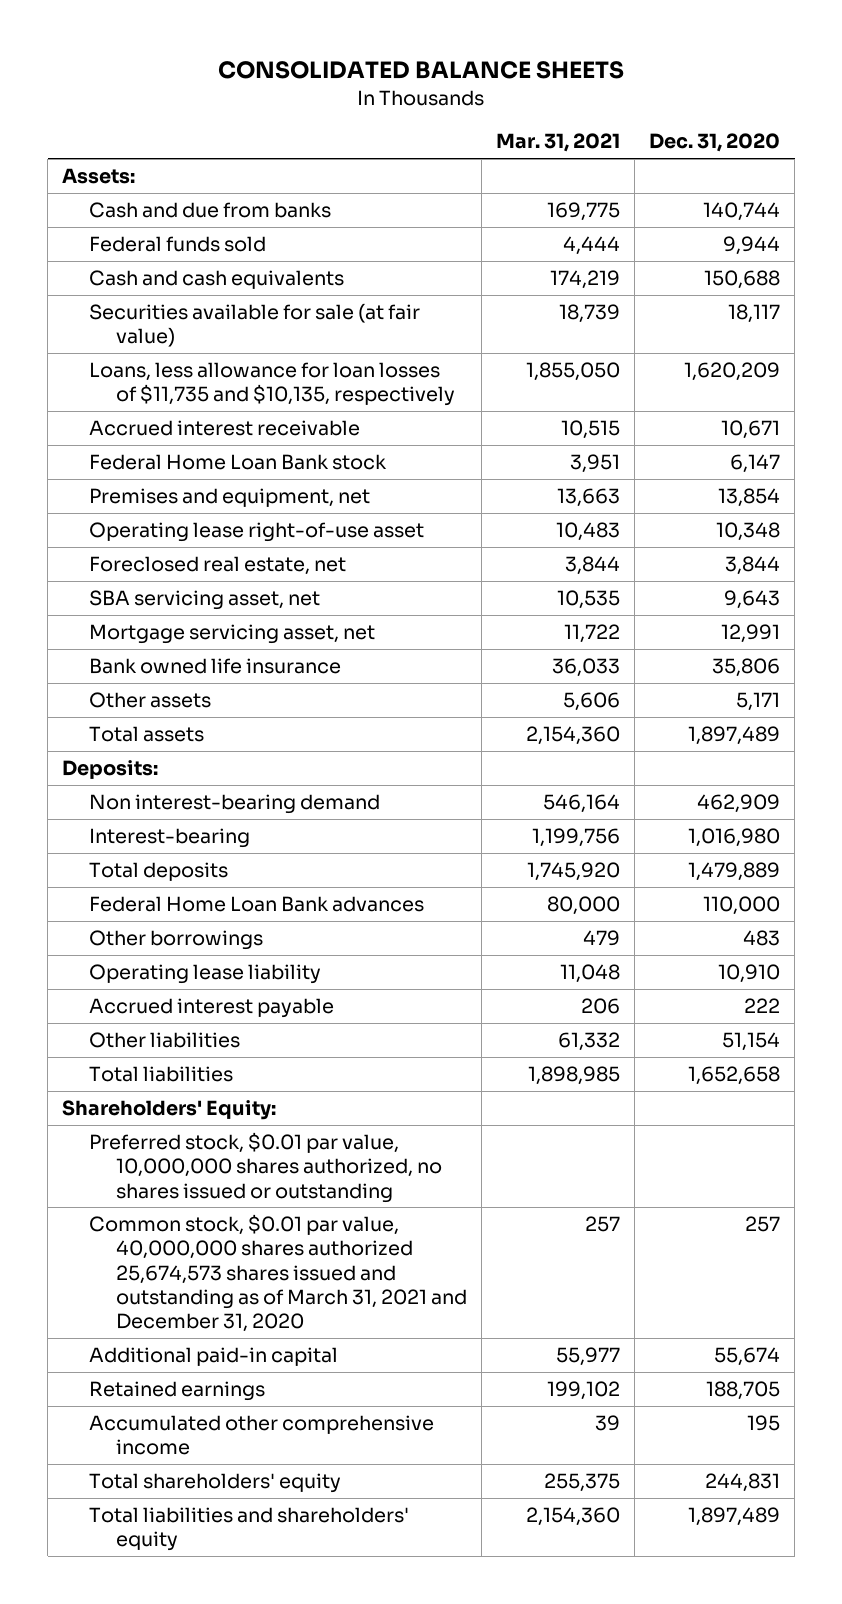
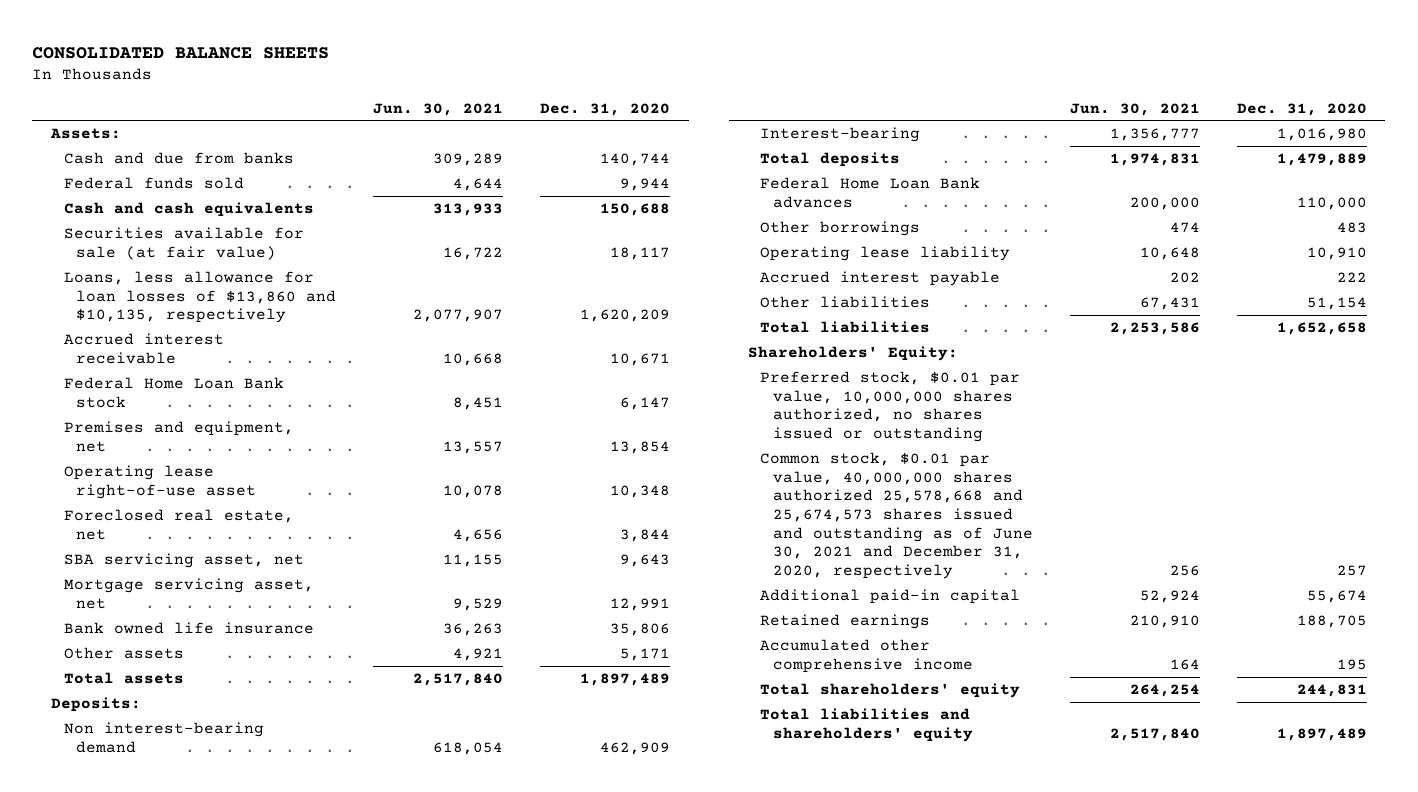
- | Mar. 31, 2021 | Dec. 31, 2020
+ | Jun. 30, 2021 | Dec. 31, 2020
- Loans, less allowance for loan losses of $11,735 and $10,135, respectively | 1,855,050 | 1,620,209
+ Loans, less allowance for loan losses of $13,860 and $10,135, respectively | 2,077,907 | 1,620,209
- Common stock, $0.01 par value, 40,000,000 shares authorized 25,674,573 shares issued and outstanding as of March 31, 2021 and December 31, 2020 | 257 | 257
+ Common stock, $0.01 par value, 40,000,000 shares authorized 25,578,668 and 25,674,573 shares issued and outstanding as of June 30, 2021 and December 31, 2020, respectively | 256 | 257

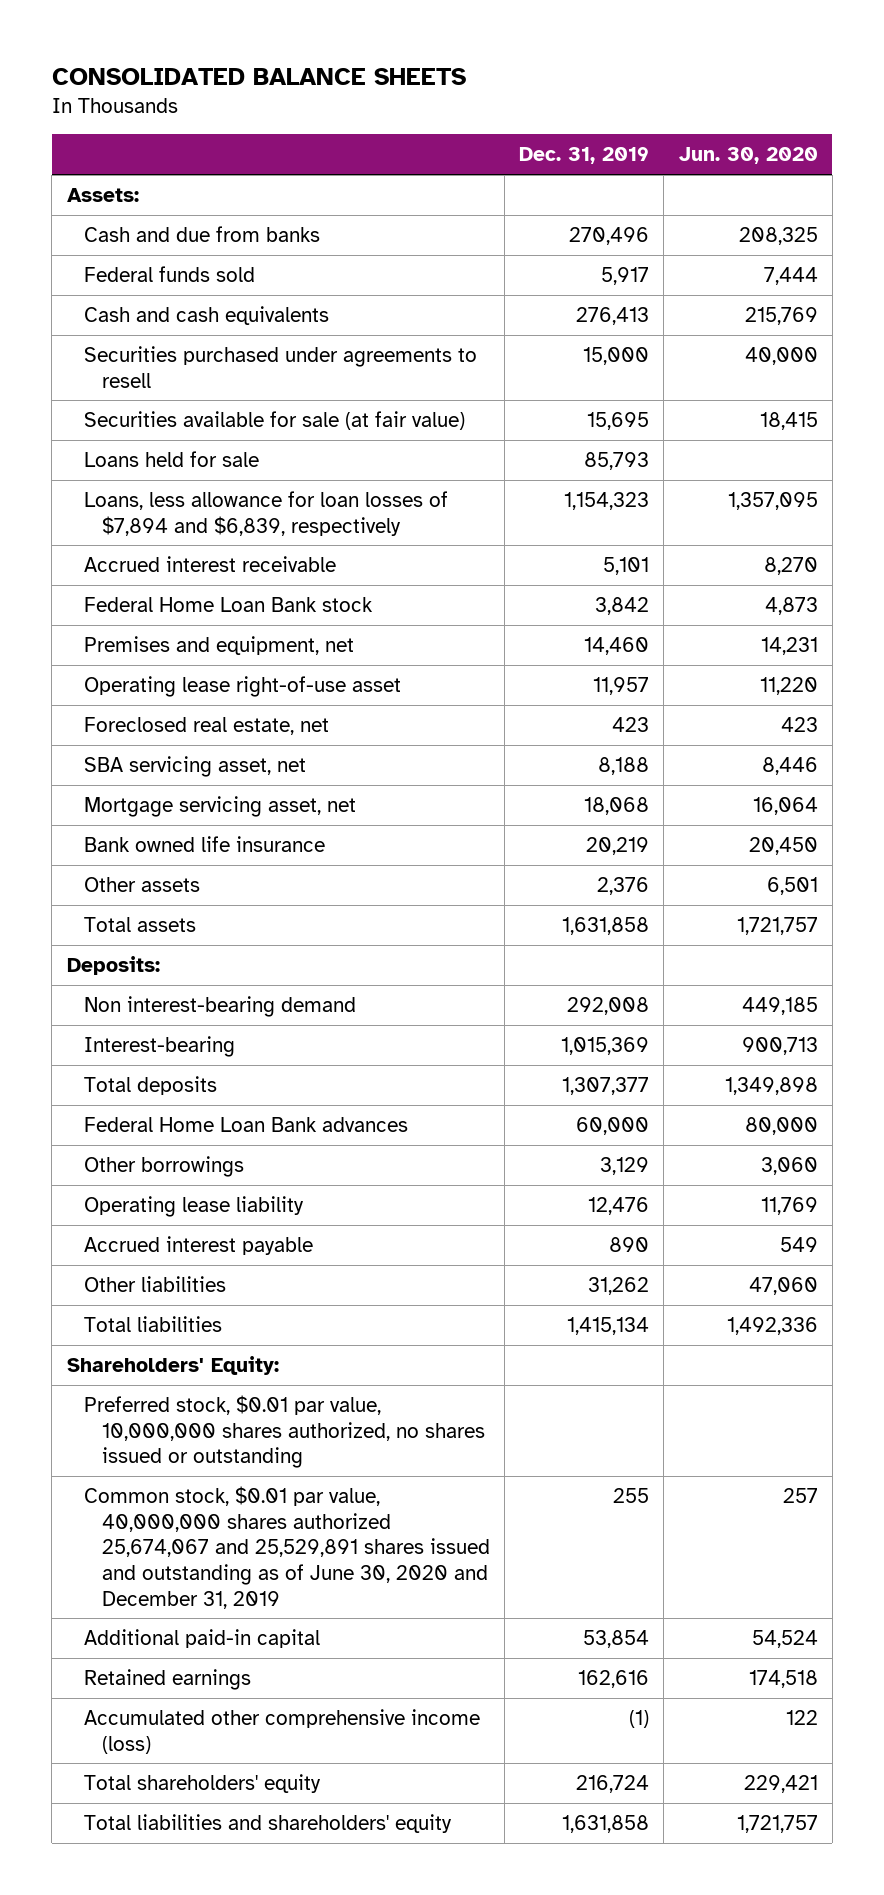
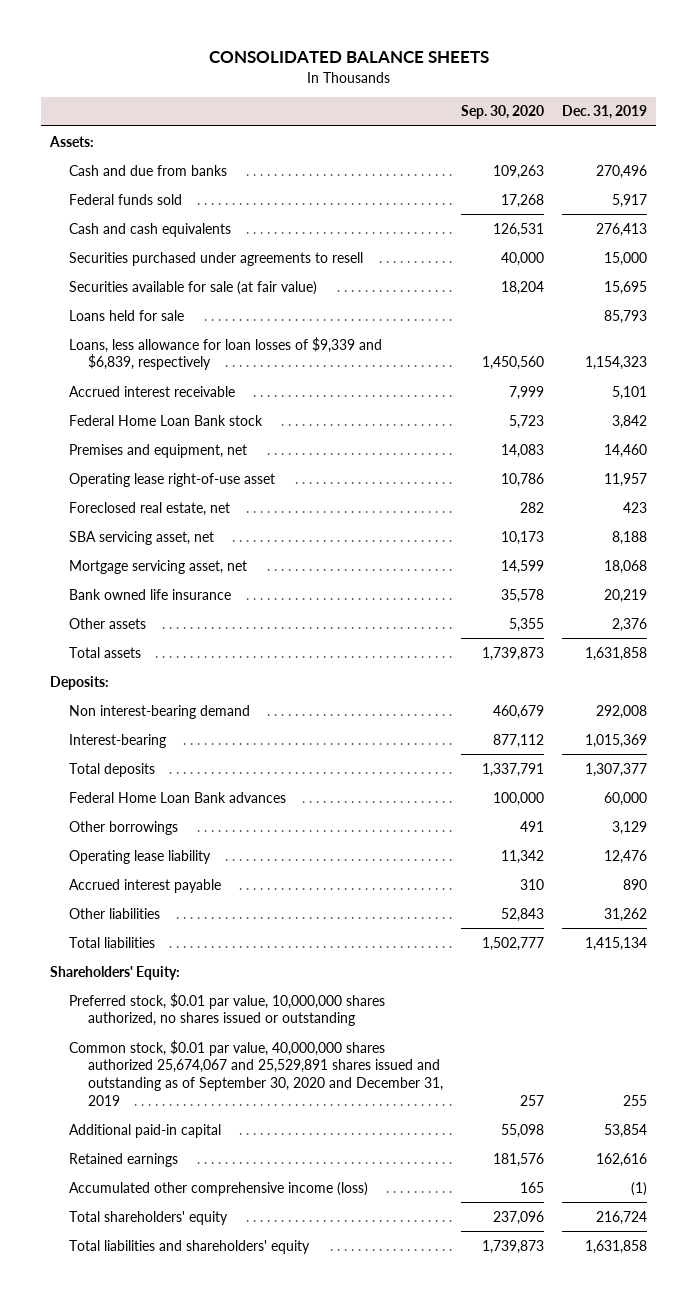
- | Dec. 31, 2019 | Jun. 30, 2020
+ | Sep. 30, 2020 | Dec. 31, 2019
- Loans, less allowance for loan losses of $7,894 and $6,839, respectively | 1,154,323 | 1,357,095
+ Loans, less allowance for loan losses of $9,339 and $6,839, respectively | 1,450,560 | 1,154,323
- Common stock, $0.01 par value, 40,000,000 shares authorized 25,674,067 and 25,529,891 shares issued and outstanding as of June 30, 2020 and December 31, 2019 | 255 | 257
+ Common stock, $0.01 par value, 40,000,000 shares authorized 25,674,067 and 25,529,891 shares issued and outstanding as of September 30, 2020 and December 31, 2019 | 257 | 255

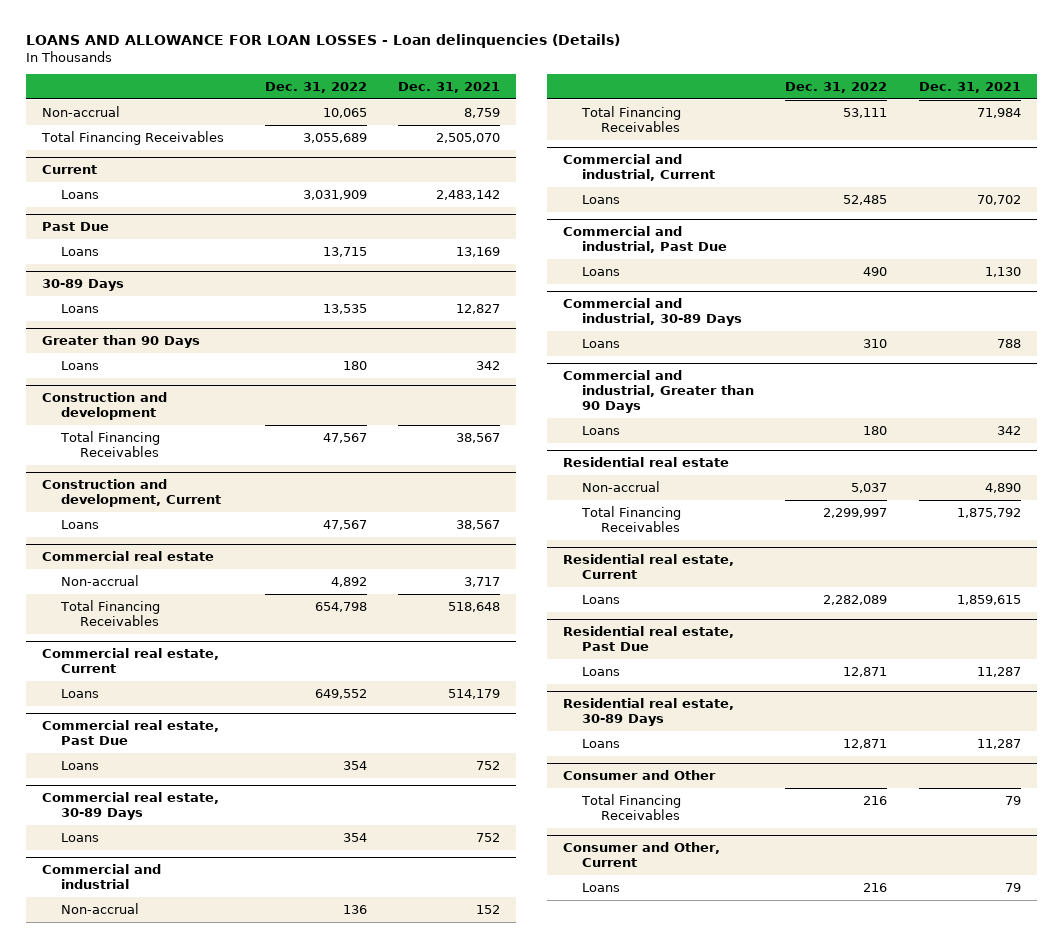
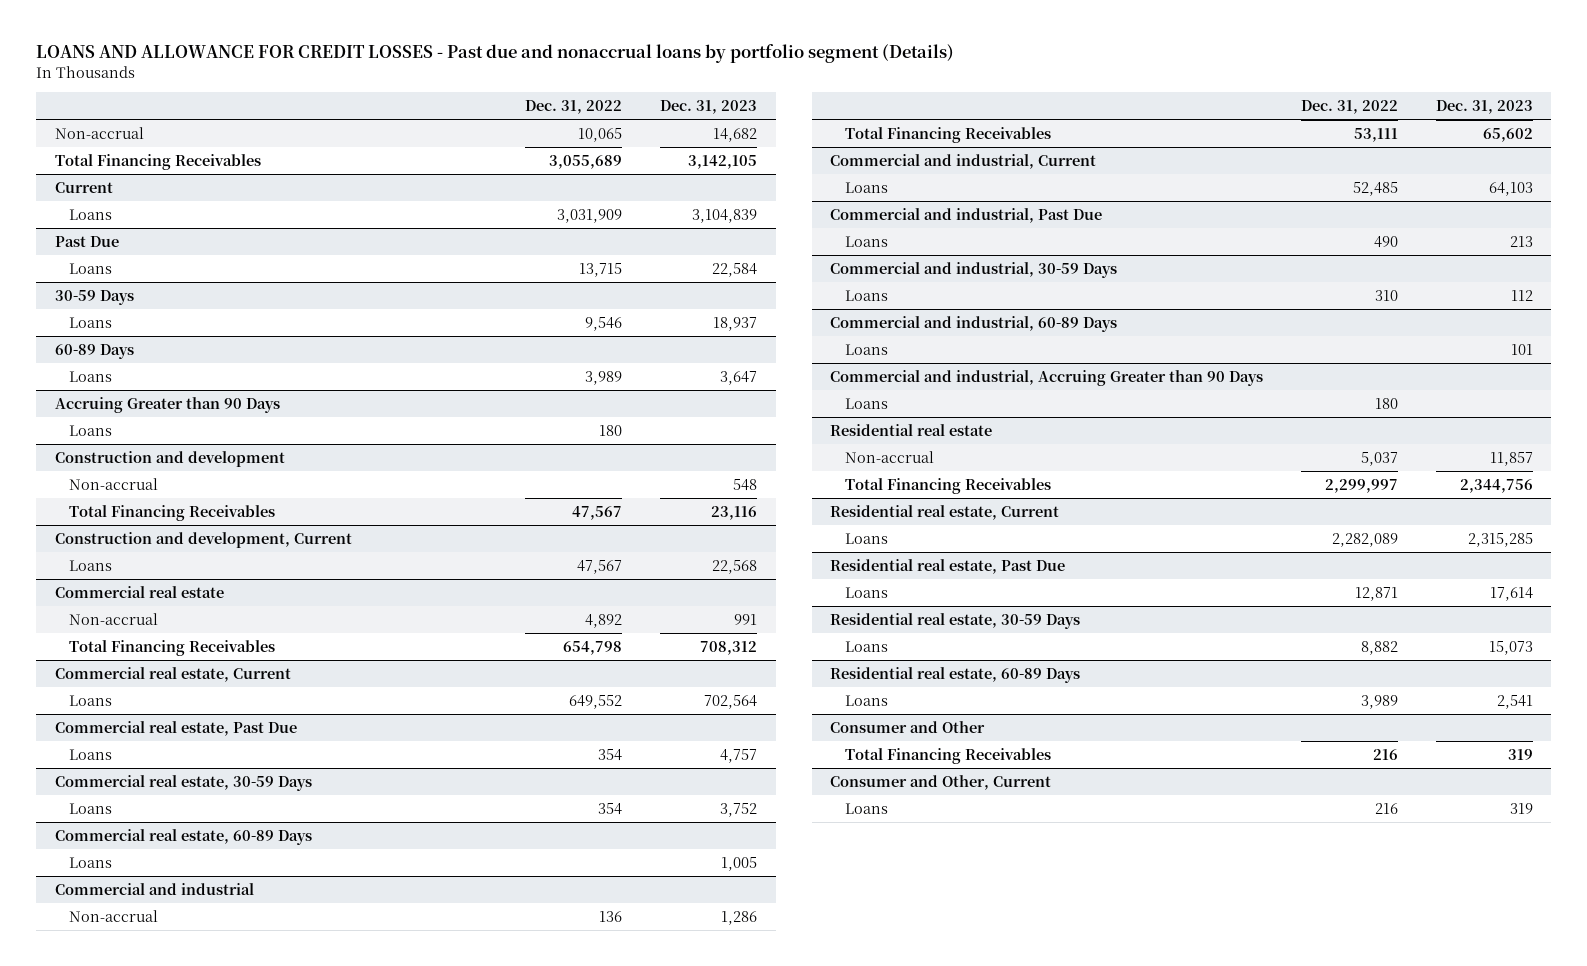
- LOANS AND ALLOWANCE FOR LOAN LOSSES - Loan delinquencies (Details)
+ LOANS AND ALLOWANCE FOR CREDIT LOSSES - Past due and nonaccrual loans by portfolio segment (Details)
- | Dec. 31, 2022 | Dec. 31, 2021
+ | Dec. 31, 2022 | Dec. 31, 2023
- 30-89 Days
- Loans | 13,535 | 12,827
- Greater than 90 Days
+ 30-59 Days
+ Loans | 9,546 | 18,937
+ 60-89 Days
+ Loans | 3,989 | 3,647
+ Accruing Greater than 90 Days
@ Construction and development
+ Non-accrual | | 548
- Commercial real estate, 30-89 Days
+ Commercial real estate, 30-59 Days
+ Commercial real estate, 60-89 Days
+ Loans | | 1,005
- Commercial and industrial, 30-89 Days
+ Commercial and industrial, 30-59 Days
- Commercial and industrial, Greater than 90 Days
+ Commercial and industrial, 60-89 Days
+ Loans | | 101
+ Commercial and industrial, Accruing Greater than 90 Days
- Residential real estate, 30-89 Days
- Loans | 12,871 | 11,287
+ Residential real estate, 30-59 Days
+ Loans | 8,882 | 15,073
+ Residential real estate, 60-89 Days
+ Loans | 3,989 | 2,541

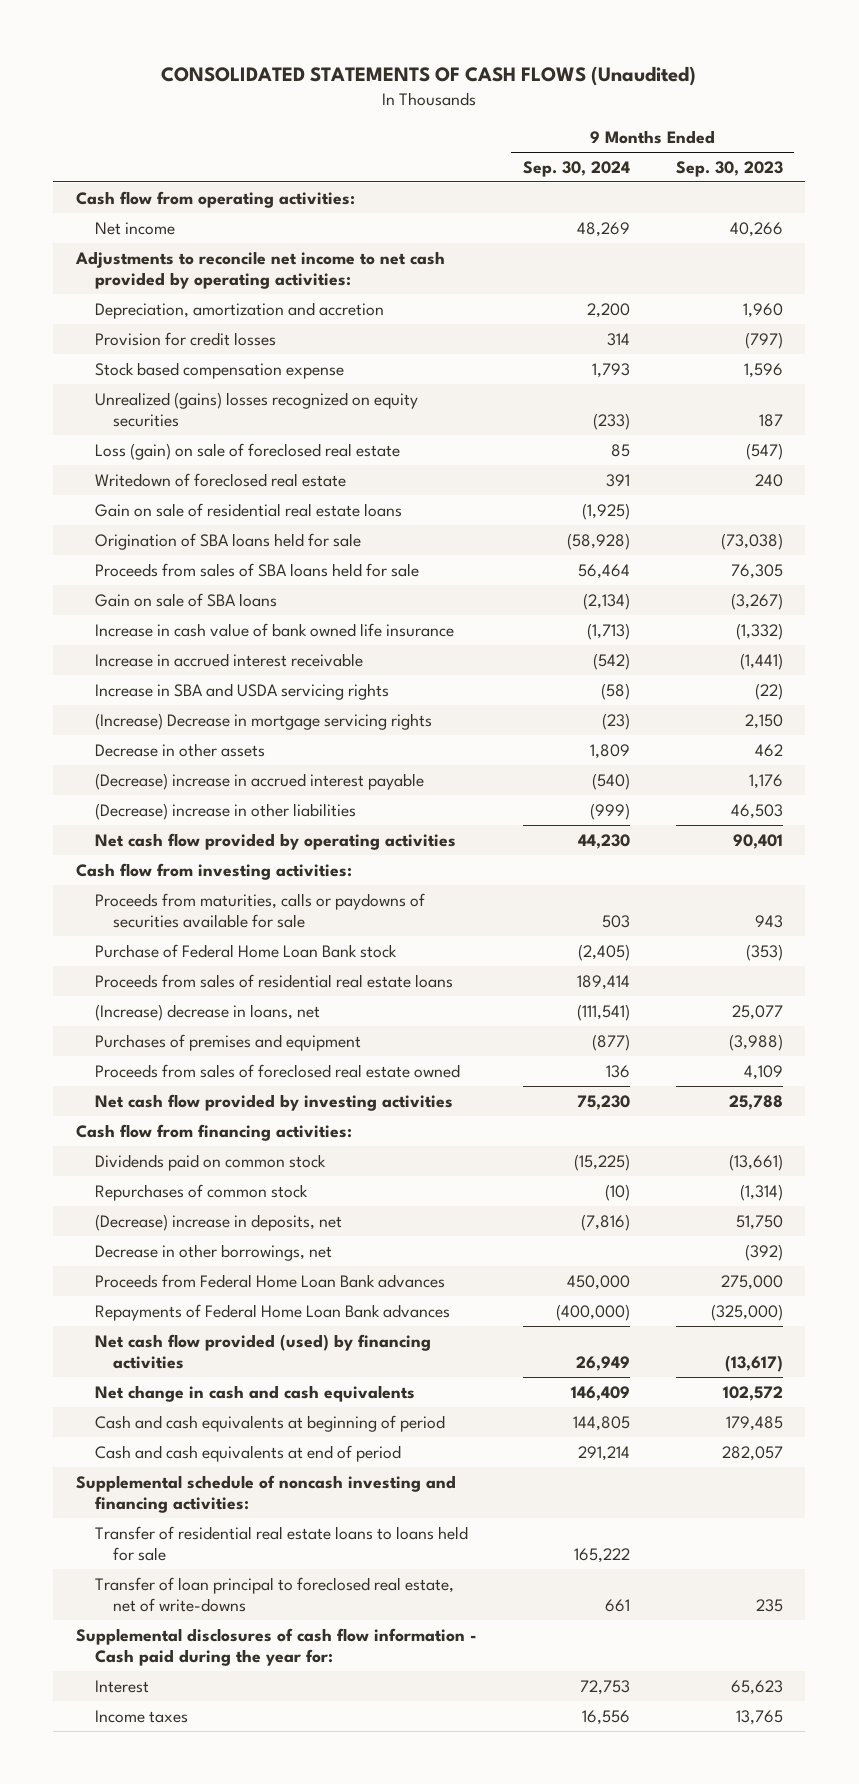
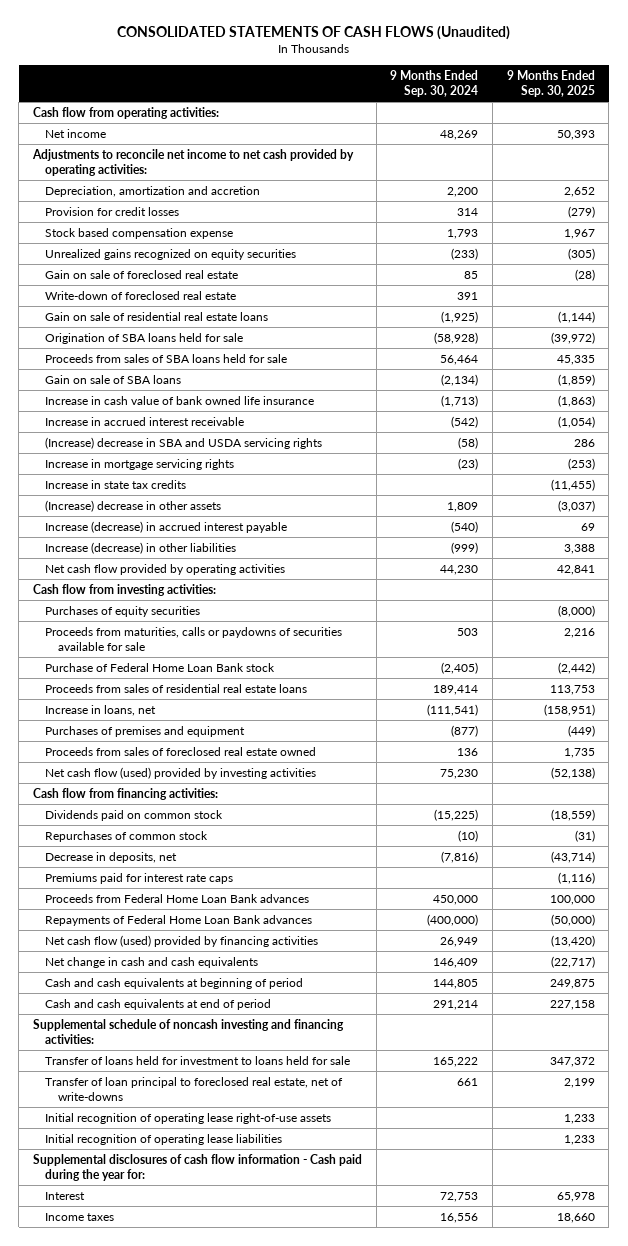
- | 9 Months Ended Sep. 30, 2024 | 9 Months Ended Sep. 30, 2023
+ | 9 Months Ended Sep. 30, 2024 | 9 Months Ended Sep. 30, 2025
- Unrealized (gains) losses recognized on equity securities | (233) | 187
- Loss (gain) on sale of foreclosed real estate | 85 | (547)
- Writedown of foreclosed real estate | 391 | 240
+ Unrealized gains recognized on equity securities | (233) | (305)
+ Gain on sale of foreclosed real estate | 85 | (28)
+ Write-down of foreclosed real estate | 391 |
- Increase in SBA and USDA servicing rights | (58) | (22)
- (Increase) Decrease in mortgage servicing rights | (23) | 2,150
- Decrease in other assets | 1,809 | 462
- (Decrease) increase in accrued interest payable | (540) | 1,176
- (Decrease) increase in other liabilities | (999) | 46,503
+ (Increase) decrease in SBA and USDA servicing rights | (58) | 286
+ Increase in mortgage servicing rights | (23) | (253)
+ Increase in state tax credits | | (11,455)
+ (Increase) decrease in other assets | 1,809 | (3,037)
+ Increase (decrease) in accrued interest payable | (540) | 69
+ Increase (decrease) in other liabilities | (999) | 3,388
+ Purchases of equity securities | | (8,000)
- (Increase) decrease in loans, net | (111,541) | 25,077
+ Increase in loans, net | (111,541) | (158,951)
- Net cash flow provided by investing activities | 75,230 | 25,788
+ Net cash flow (used) provided by investing activities | 75,230 | (52,138)
- (Decrease) increase in deposits, net | (7,816) | 51,750
- Decrease in other borrowings, net | | (392)
+ Decrease in deposits, net | (7,816) | (43,714)
+ Premiums paid for interest rate caps | | (1,116)
- Net cash flow provided (used) by financing activities | 26,949 | (13,617)
+ Net cash flow (used) provided by financing activities | 26,949 | (13,420)
- Transfer of residential real estate loans to loans held for sale | 165,222 |
+ Transfer of loans held for investment to loans held for sale | 165,222 | 347,372
+ Initial recognition of operating lease right-of-use assets | | 1,233
+ Initial recognition of operating lease liabilities | | 1,233

